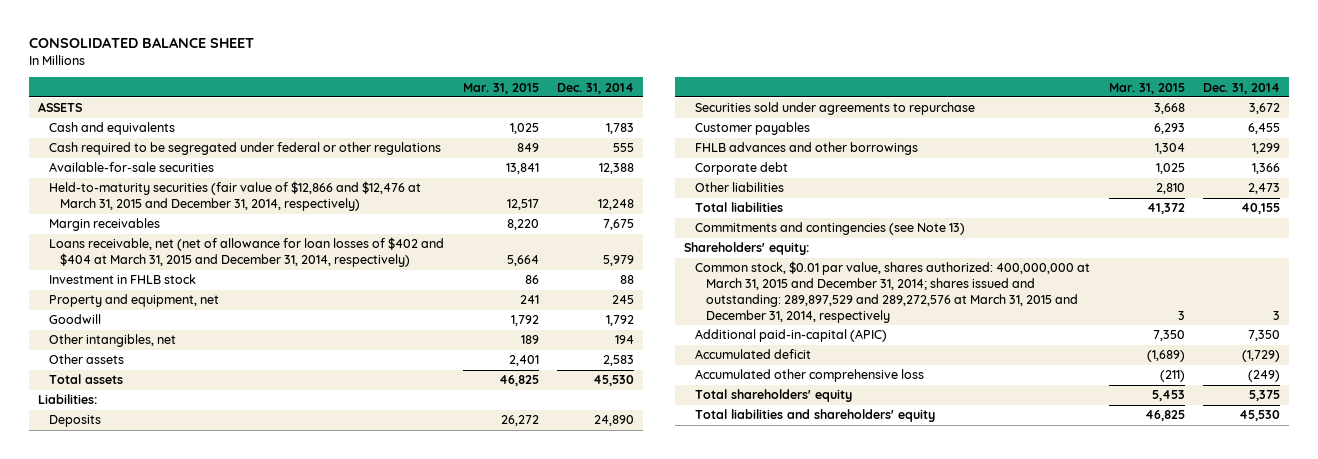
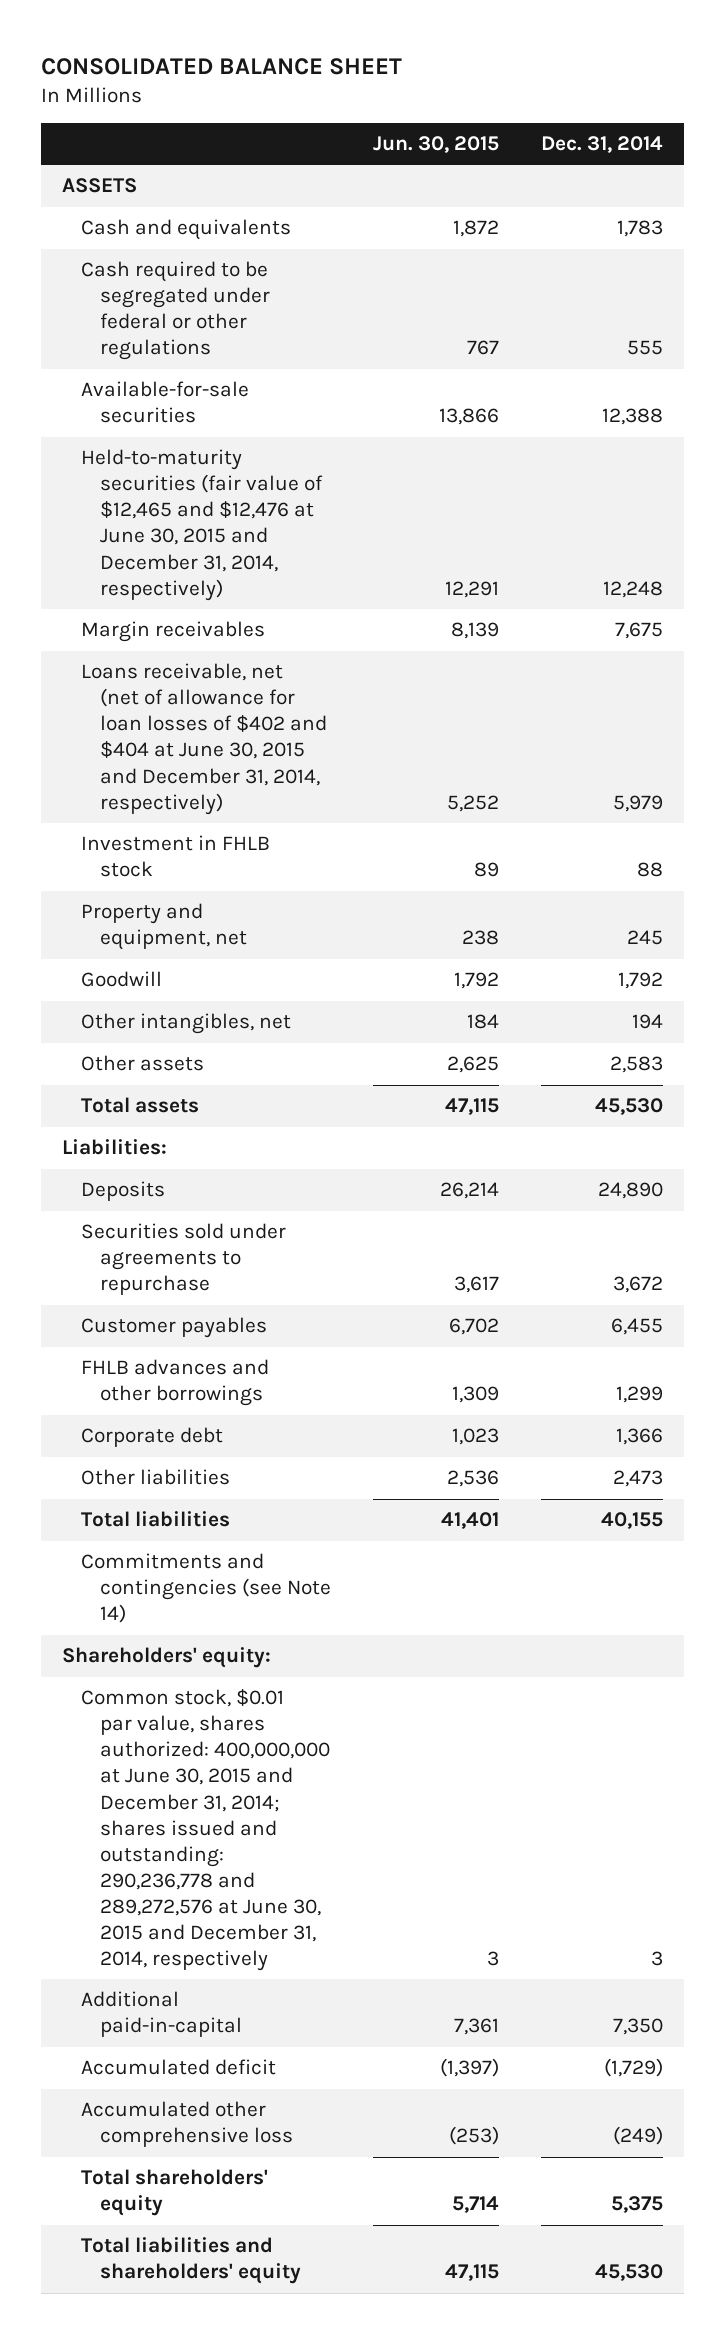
- | Mar. 31, 2015 | Dec. 31, 2014
+ | Jun. 30, 2015 | Dec. 31, 2014
- Held-to-maturity securities (fair value of $12,866 and $12,476 at March 31, 2015 and December 31, 2014, respectively) | 12,517 | 12,248
+ Held-to-maturity securities (fair value of $12,465 and $12,476 at June 30, 2015 and December 31, 2014, respectively) | 12,291 | 12,248
- Loans receivable, net (net of allowance for loan losses of $402 and $404 at March 31, 2015 and December 31, 2014, respectively) | 5,664 | 5,979
+ Loans receivable, net (net of allowance for loan losses of $402 and $404 at June 30, 2015 and December 31, 2014, respectively) | 5,252 | 5,979
- Commitments and contingencies (see Note 13)
+ Commitments and contingencies (see Note 14)
- Common stock, $0.01 par value, shares authorized: 400,000,000 at March 31, 2015 and December 31, 2014; shares issued and outstanding: 289,897,529 and 289,272,576 at March 31, 2015 and December 31, 2014, respectively | 3 | 3
- Additional paid-in-capital (APIC) | 7,350 | 7,350
+ Common stock, $0.01 par value, shares authorized: 400,000,000 at June 30, 2015 and December 31, 2014; shares issued and outstanding: 290,236,778 and 289,272,576 at June 30, 2015 and December 31, 2014, respectively | 3 | 3
+ Additional paid-in-capital | 7,361 | 7,350

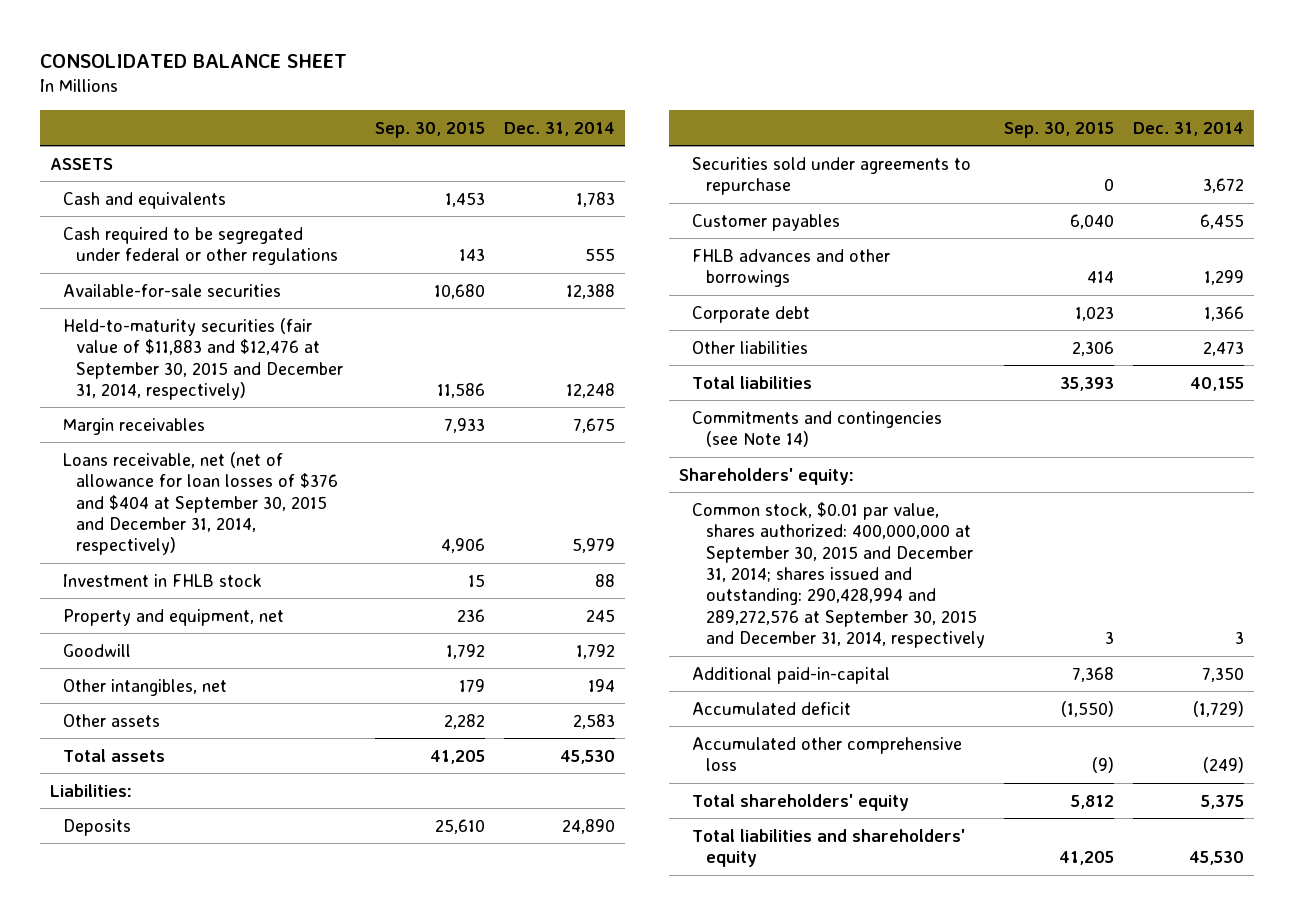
- | Jun. 30, 2015 | Dec. 31, 2014
+ | Sep. 30, 2015 | Dec. 31, 2014
- Held-to-maturity securities (fair value of $12,465 and $12,476 at June 30, 2015 and December 31, 2014, respectively) | 12,291 | 12,248
+ Held-to-maturity securities (fair value of $11,883 and $12,476 at September 30, 2015 and December 31, 2014, respectively) | 11,586 | 12,248
- Loans receivable, net (net of allowance for loan losses of $402 and $404 at June 30, 2015 and December 31, 2014, respectively) | 5,252 | 5,979
+ Loans receivable, net (net of allowance for loan losses of $376 and $404 at September 30, 2015 and December 31, 2014, respectively) | 4,906 | 5,979
- Common stock, $0.01 par value, shares authorized: 400,000,000 at June 30, 2015 and December 31, 2014; shares issued and outstanding: 290,236,778 and 289,272,576 at June 30, 2015 and December 31, 2014, respectively | 3 | 3
+ Common stock, $0.01 par value, shares authorized: 400,000,000 at September 30, 2015 and December 31, 2014; shares issued and outstanding: 290,428,994 and 289,272,576 at September 30, 2015 and December 31, 2014, respectively | 3 | 3

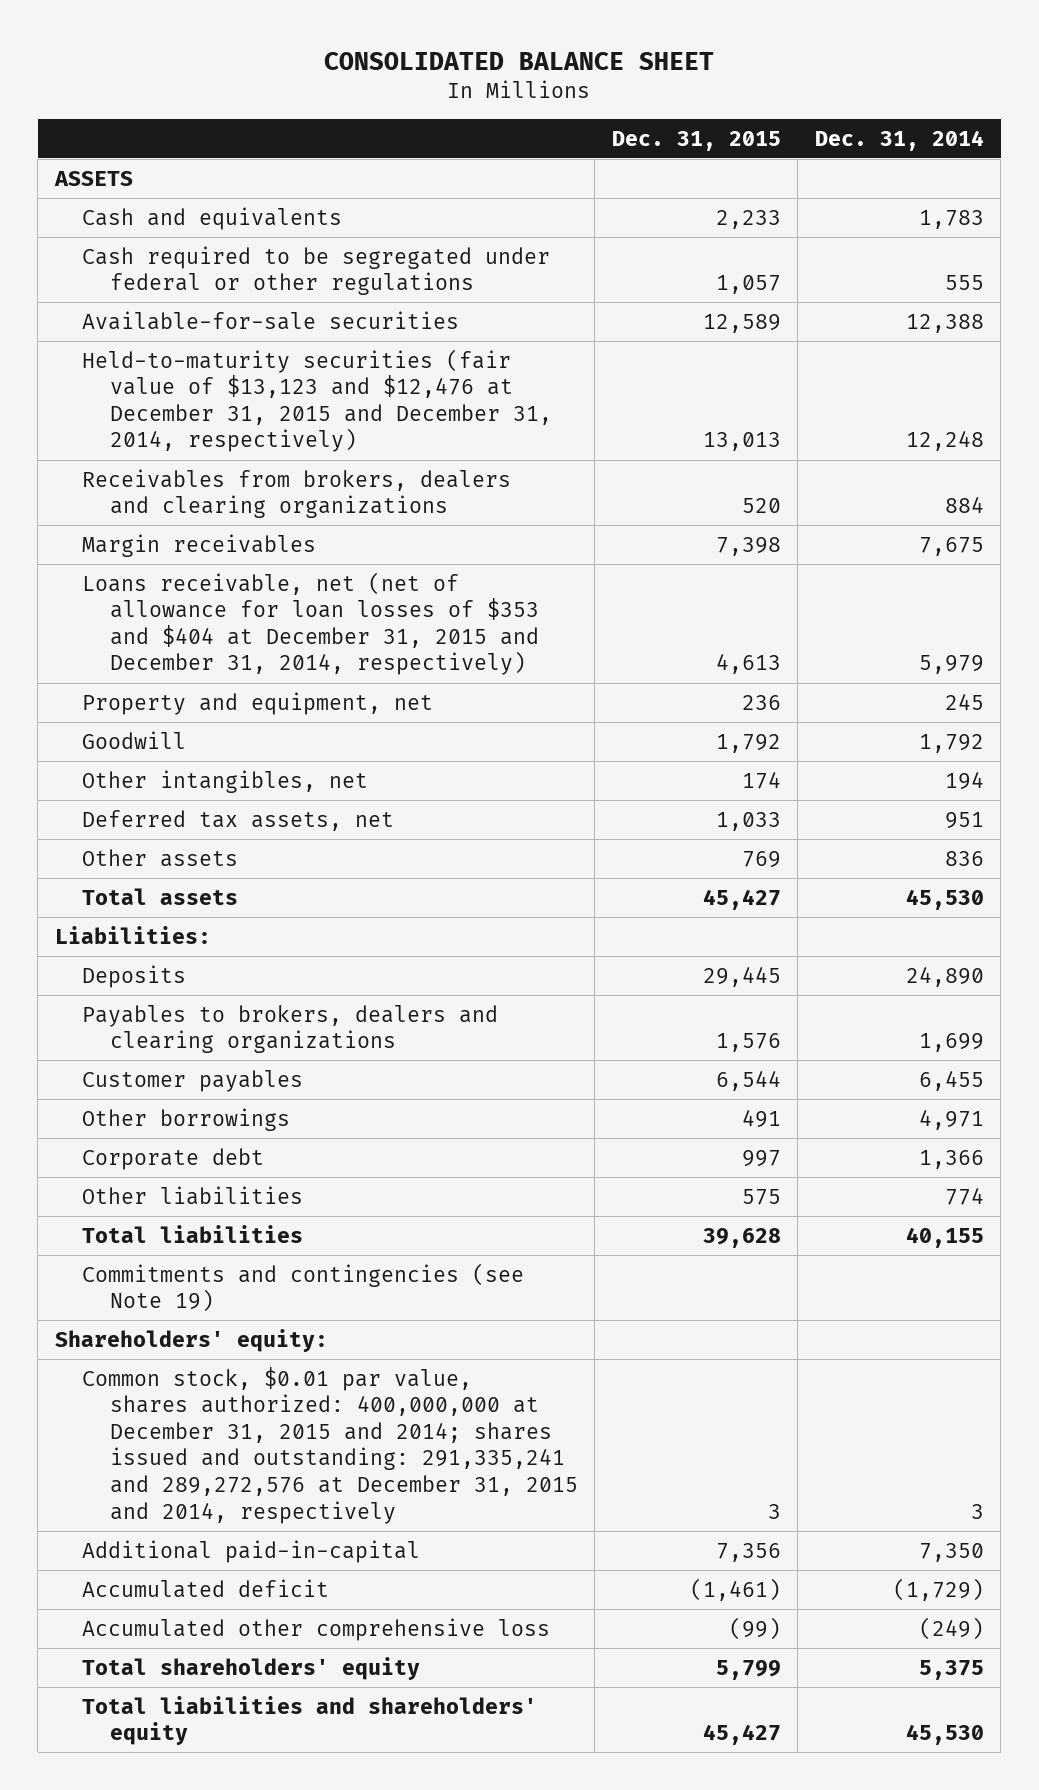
- | Sep. 30, 2015 | Dec. 31, 2014
+ | Dec. 31, 2015 | Dec. 31, 2014
- Held-to-maturity securities (fair value of $11,883 and $12,476 at September 30, 2015 and December 31, 2014, respectively) | 11,586 | 12,248
+ Held-to-maturity securities (fair value of $13,123 and $12,476 at December 31, 2015 and December 31, 2014, respectively) | 13,013 | 12,248
+ Receivables from brokers, dealers and clearing organizations | 520 | 884
- Loans receivable, net (net of allowance for loan losses of $376 and $404 at September 30, 2015 and December 31, 2014, respectively) | 4,906 | 5,979
- Investment in FHLB stock | 15 | 88
+ Loans receivable, net (net of allowance for loan losses of $353 and $404 at December 31, 2015 and December 31, 2014, respectively) | 4,613 | 5,979
- Other assets | 2,282 | 2,583
+ Deferred tax assets, net | 1,033 | 951
+ Other assets | 769 | 836
- Securities sold under agreements to repurchase | 0 | 3,672
+ Payables to brokers, dealers and clearing organizations | 1,576 | 1,699
- FHLB advances and other borrowings | 414 | 1,299
+ Other borrowings | 491 | 4,971
- Other liabilities | 2,306 | 2,473
+ Other liabilities | 575 | 774
- Commitments and contingencies (see Note 14)
+ Commitments and contingencies (see Note 19)
- Common stock, $0.01 par value, shares authorized: 400,000,000 at September 30, 2015 and December 31, 2014; shares issued and outstanding: 290,428,994 and 289,272,576 at September 30, 2015 and December 31, 2014, respectively | 3 | 3
+ Common stock, $0.01 par value, shares authorized: 400,000,000 at December 31, 2015 and 2014; shares issued and outstanding: 291,335,241 and 289,272,576 at December 31, 2015 and 2014, respectively | 3 | 3

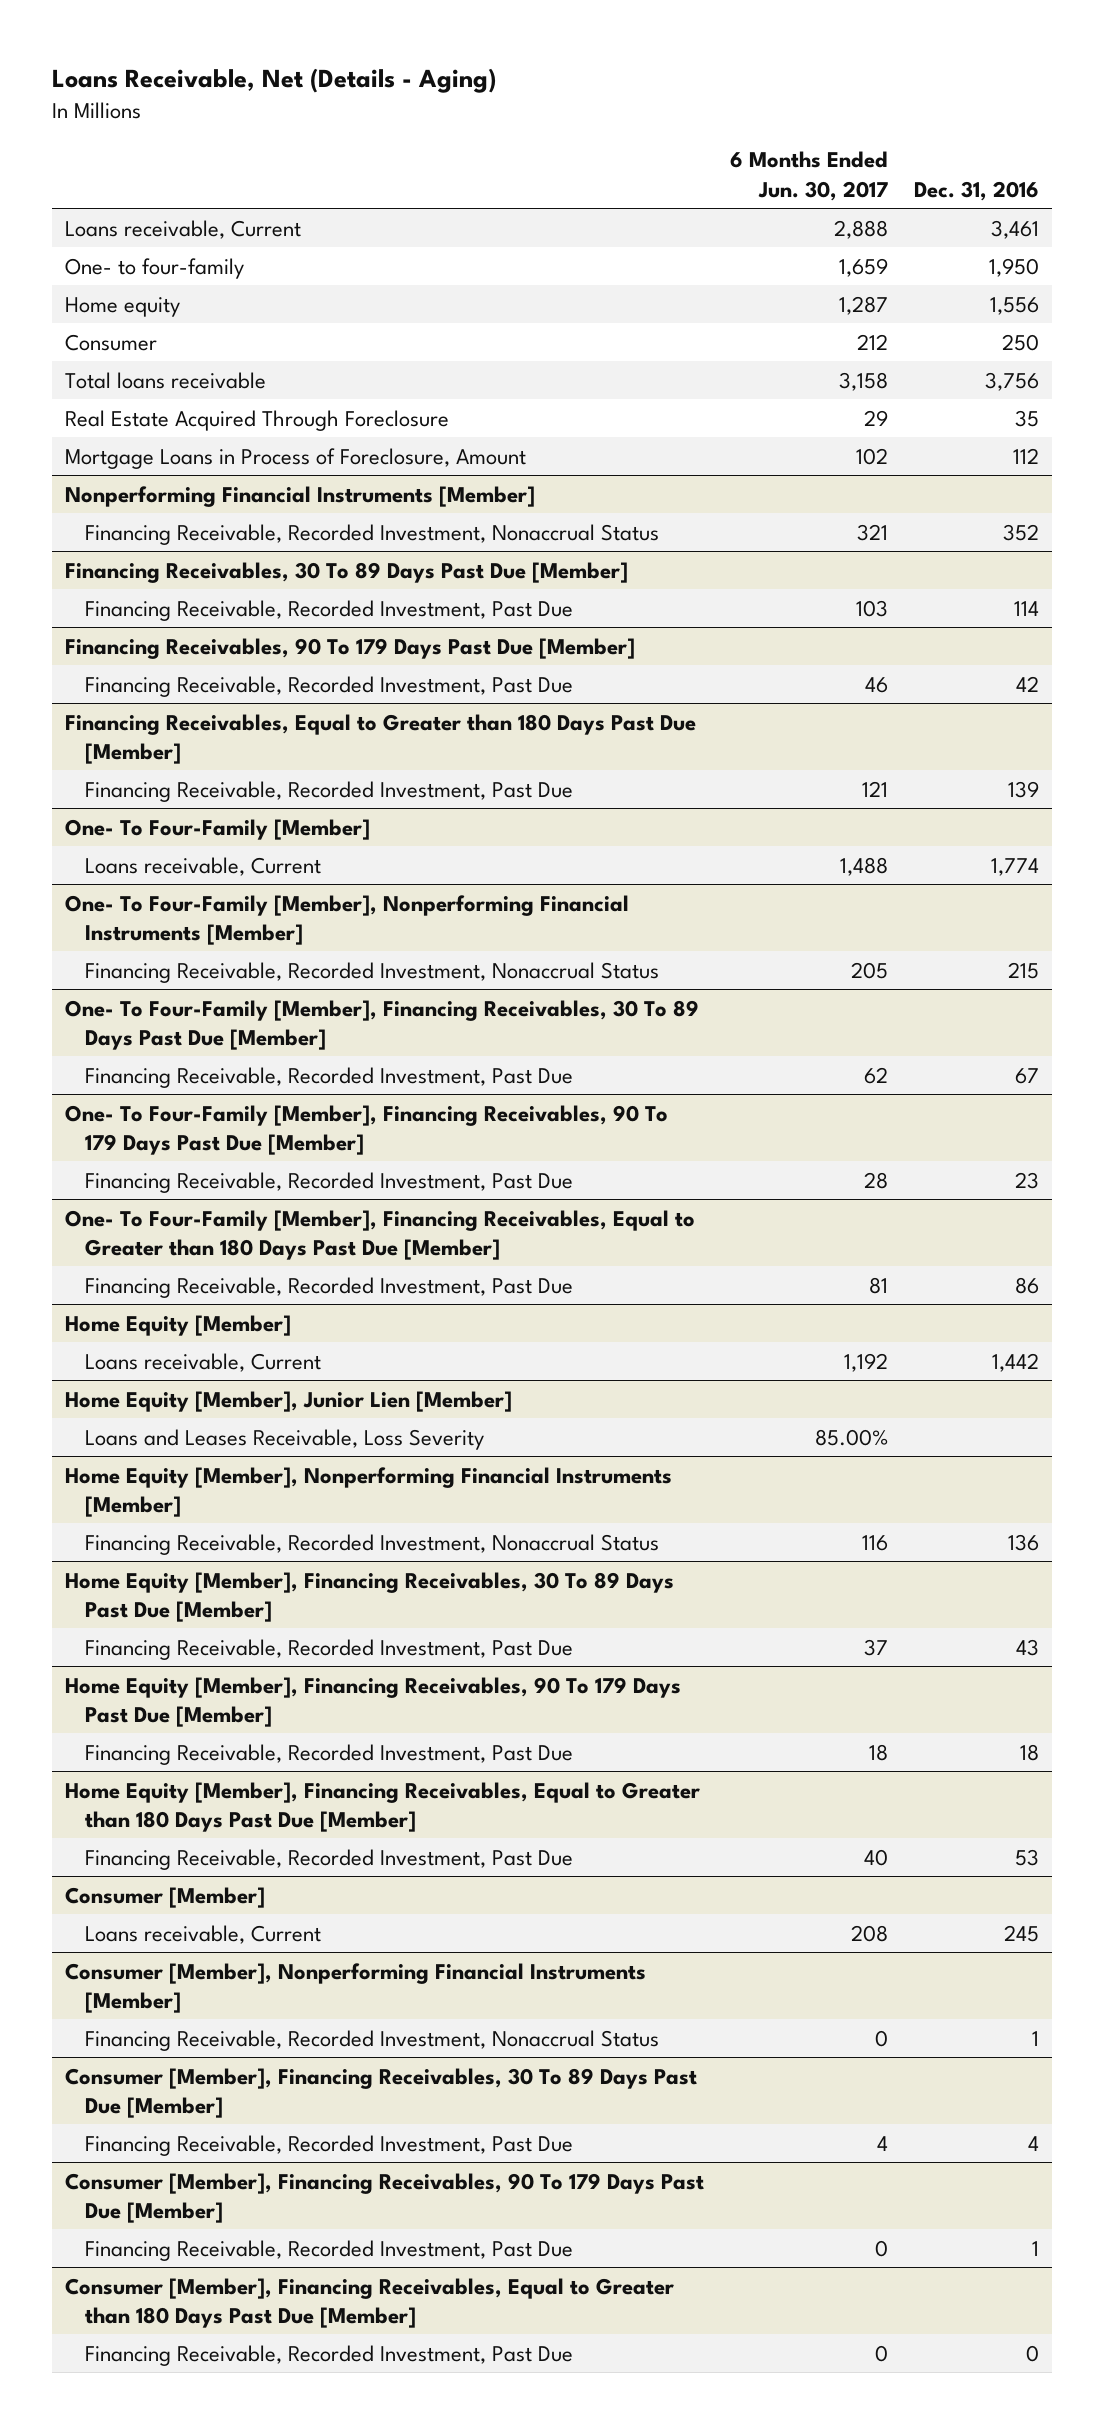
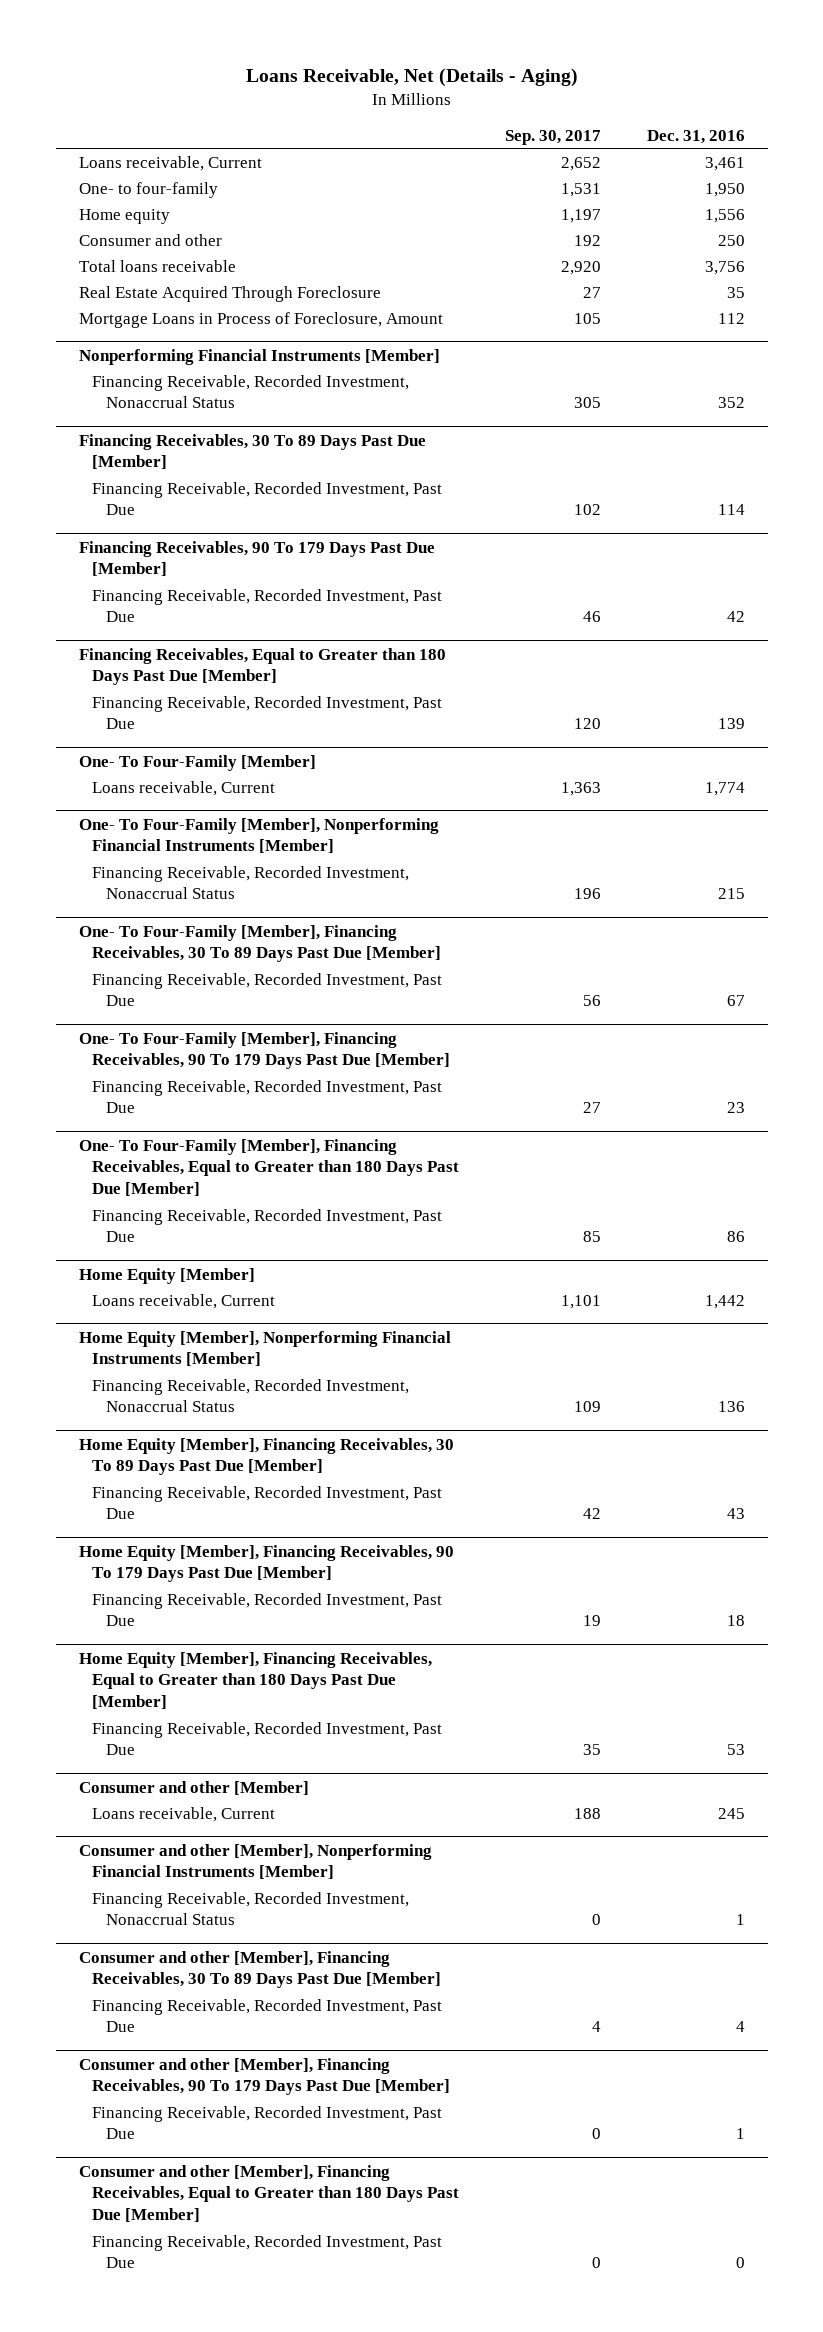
- | 6 Months Ended Jun. 30, 2017 | Dec. 31, 2016
+ | Sep. 30, 2017 | Dec. 31, 2016
- Consumer | 212 | 250
+ Consumer and other | 192 | 250
- Home Equity [Member], Junior Lien [Member]
- Loans and Leases Receivable, Loss Severity | 85.00% |
- Consumer [Member]
+ Consumer and other [Member]
- Consumer [Member], Nonperforming Financial Instruments [Member]
+ Consumer and other [Member], Nonperforming Financial Instruments [Member]
- Consumer [Member], Financing Receivables, 30 To 89 Days Past Due [Member]
+ Consumer and other [Member], Financing Receivables, 30 To 89 Days Past Due [Member]
- Consumer [Member], Financing Receivables, 90 To 179 Days Past Due [Member]
+ Consumer and other [Member], Financing Receivables, 90 To 179 Days Past Due [Member]
- Consumer [Member], Financing Receivables, Equal to Greater than 180 Days Past Due [Member]
+ Consumer and other [Member], Financing Receivables, Equal to Greater than 180 Days Past Due [Member]

